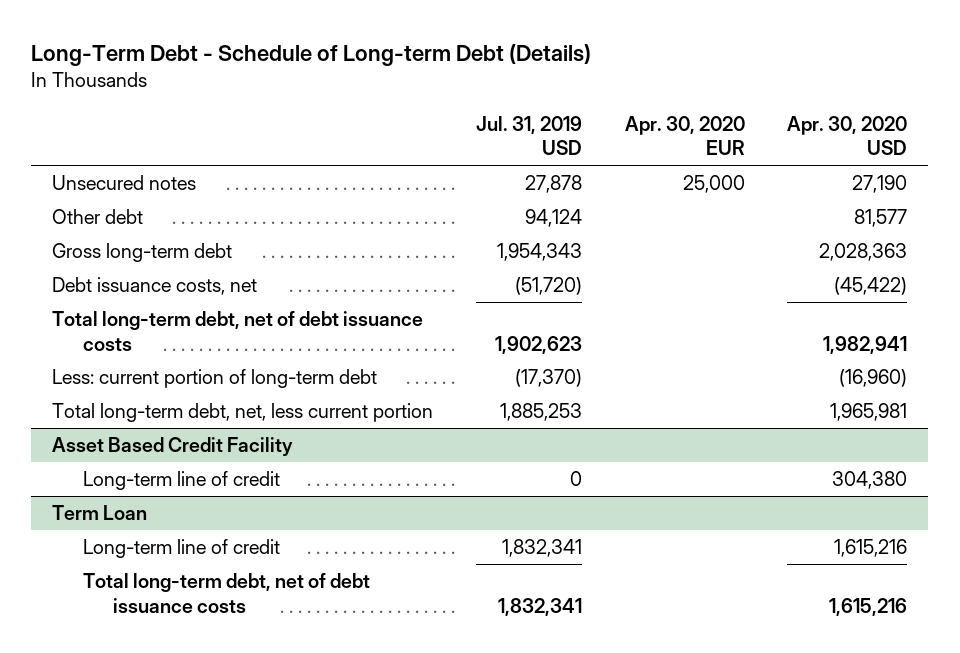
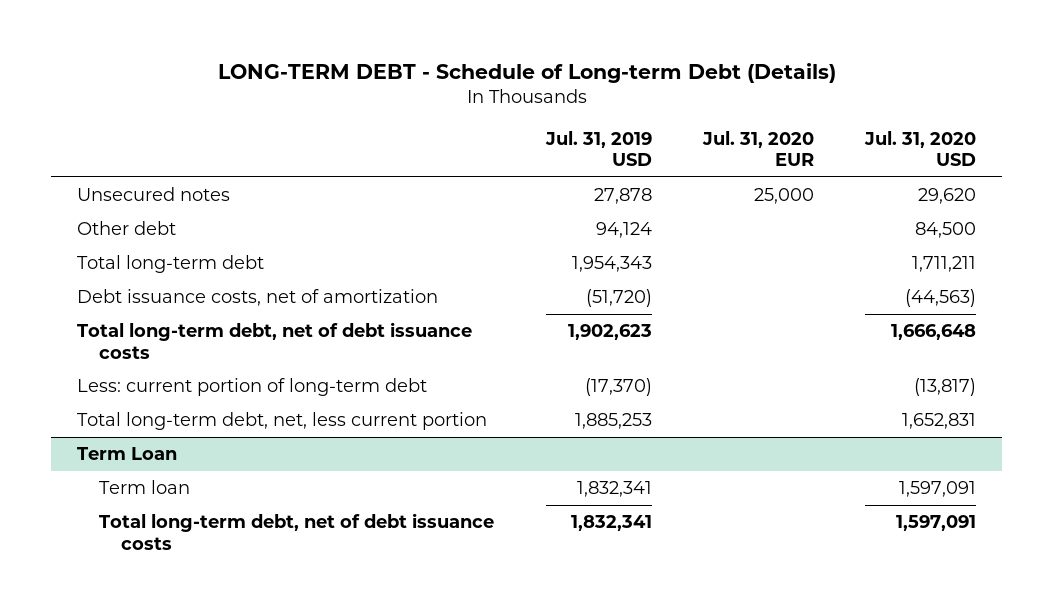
- Long-Term Debt - Schedule of Long-term Debt (Details)
+ LONG-TERM DEBT - Schedule of Long-term Debt (Details)
- | Jul. 31, 2019 USD | Apr. 30, 2020 EUR | Apr. 30, 2020 USD
+ | Jul. 31, 2019 USD | Jul. 31, 2020 EUR | Jul. 31, 2020 USD
- Gross long-term debt | 1,954,343 | | 2,028,363
- Debt issuance costs, net | (51,720) | | (45,422)
+ Total long-term debt | 1,954,343 | | 1,711,211
+ Debt issuance costs, net of amortization | (51,720) | | (44,563)
- Asset Based Credit Facility
- Long-term line of credit | 0 | | 304,380
@ Term Loan
- Long-term line of credit | 1,832,341 | | 1,615,216
+ Term loan | 1,832,341 | | 1,597,091

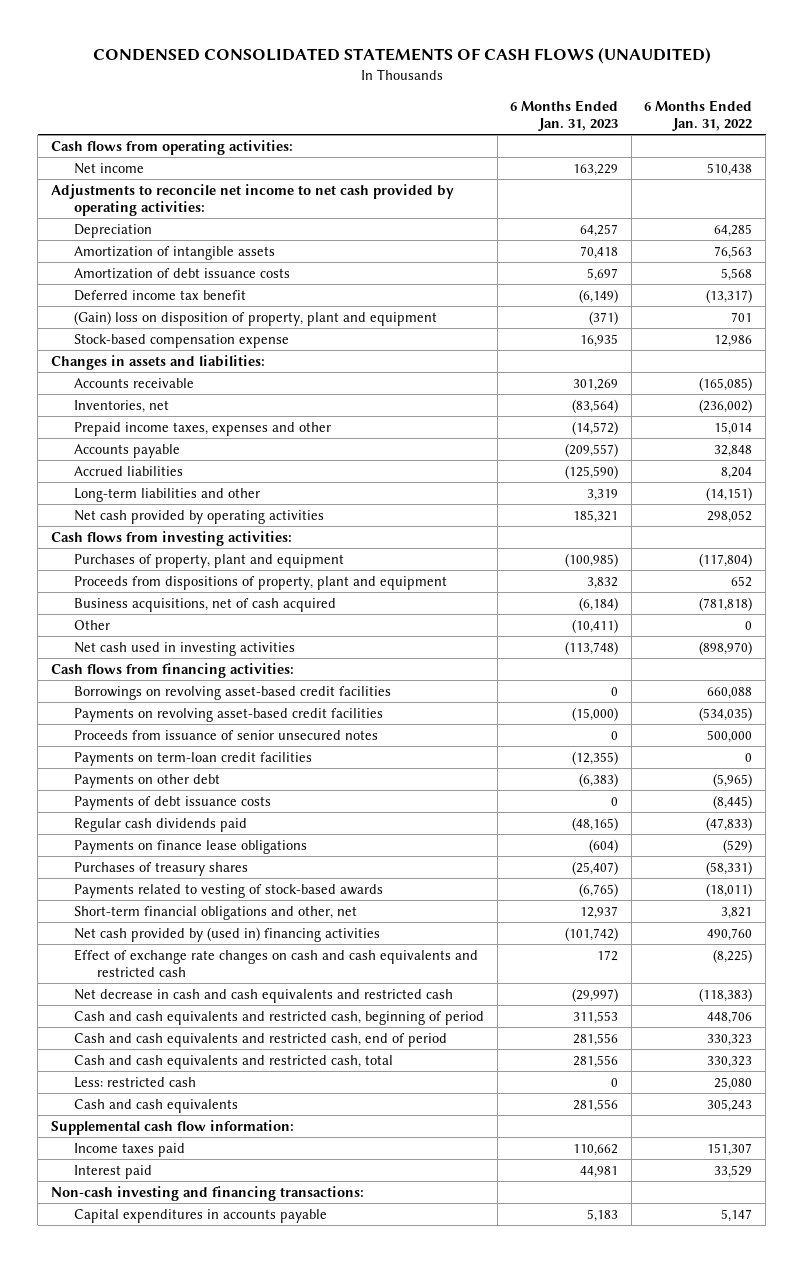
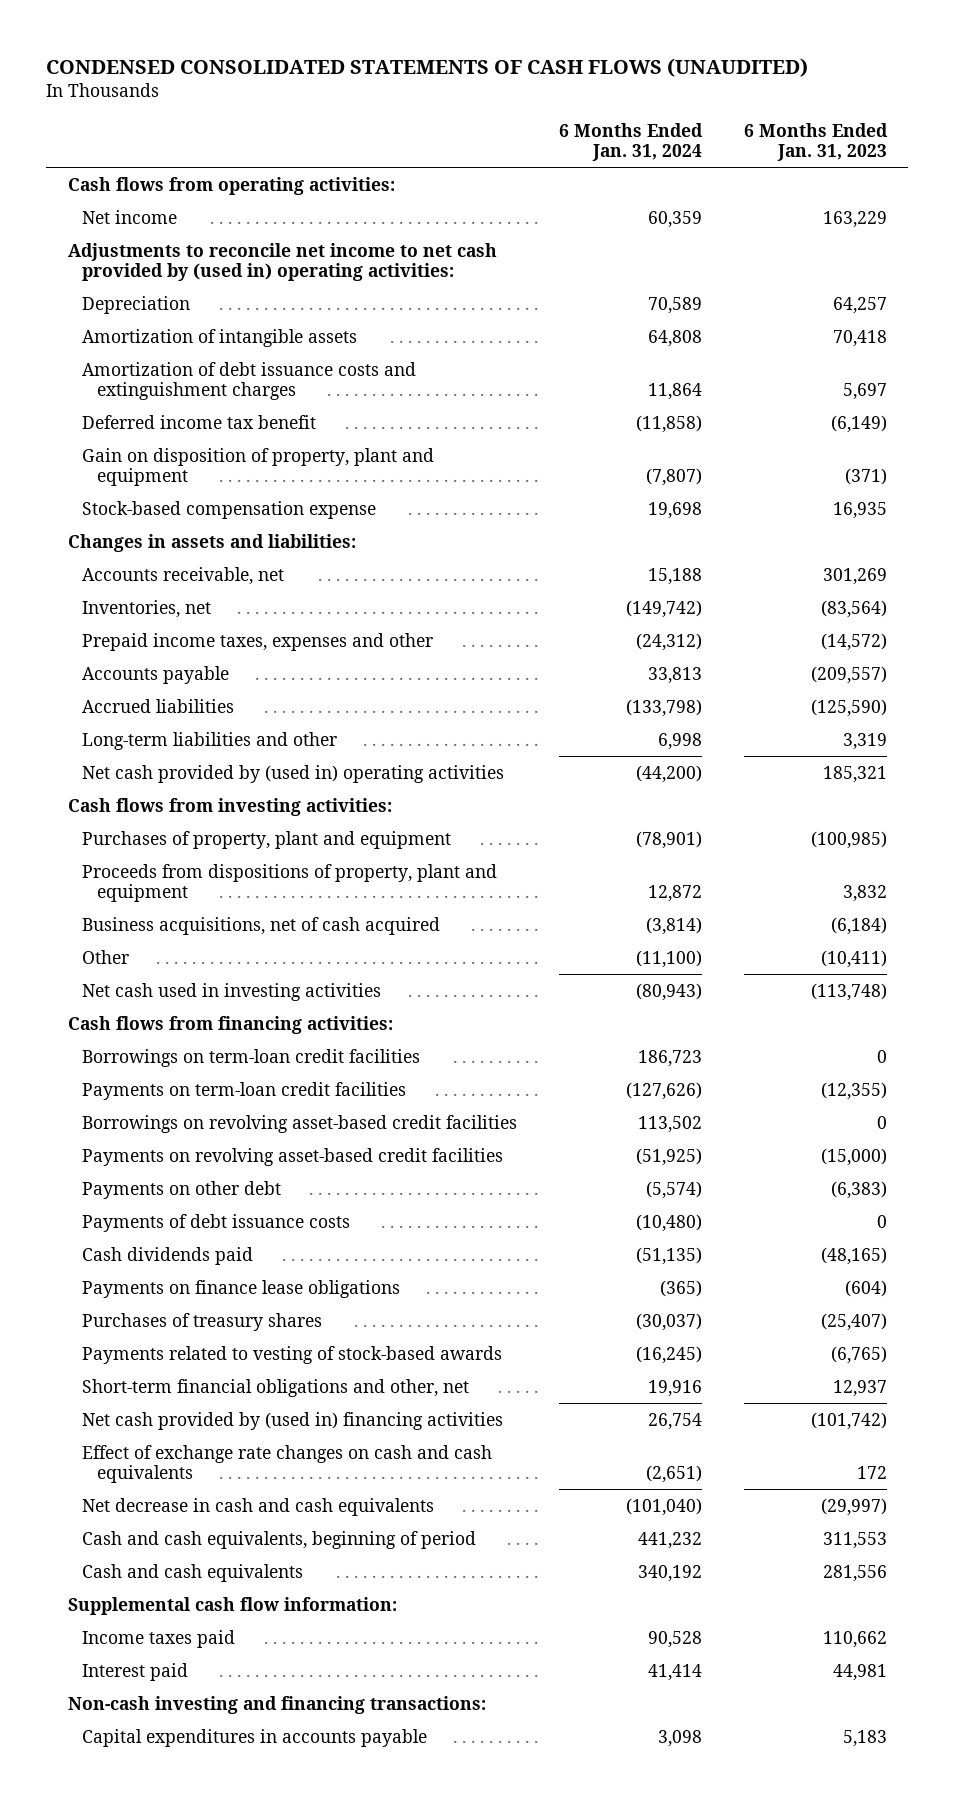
- | 6 Months Ended Jan. 31, 2023 | 6 Months Ended Jan. 31, 2022
+ | 6 Months Ended Jan. 31, 2024 | 6 Months Ended Jan. 31, 2023
- Adjustments to reconcile net income to net cash provided by operating activities:
+ Adjustments to reconcile net income to net cash provided by (used in) operating activities:
- Amortization of debt issuance costs | 5,697 | 5,568
+ Amortization of debt issuance costs and extinguishment charges | 11,864 | 5,697
- (Gain) loss on disposition of property, plant and equipment | (371) | 701
+ Gain on disposition of property, plant and equipment | (7,807) | (371)
- Accounts receivable | 301,269 | (165,085)
+ Accounts receivable, net | 15,188 | 301,269
- Net cash provided by operating activities | 185,321 | 298,052
+ Net cash provided by (used in) operating activities | (44,200) | 185,321
+ Borrowings on term-loan credit facilities | 186,723 | 0
moved up: Payments on term-loan credit facilities | (127,626) | (12,355)
- Proceeds from issuance of senior unsecured notes | 0 | 500,000
- Regular cash dividends paid | (48,165) | (47,833)
+ Cash dividends paid | (51,135) | (48,165)
- Effect of exchange rate changes on cash and cash equivalents and restricted cash | 172 | (8,225)
- Net decrease in cash and cash equivalents and restricted cash | (29,997) | (118,383)
- Cash and cash equivalents and restricted cash, beginning of period | 311,553 | 448,706
- Cash and cash equivalents and restricted cash, end of period | 281,556 | 330,323
- Cash and cash equivalents and restricted cash, total | 281,556 | 330,323
- Less: restricted cash | 0 | 25,080
+ Effect of exchange rate changes on cash and cash equivalents | (2,651) | 172
+ Net decrease in cash and cash equivalents | (101,040) | (29,997)
+ Cash and cash equivalents, beginning of period | 441,232 | 311,553

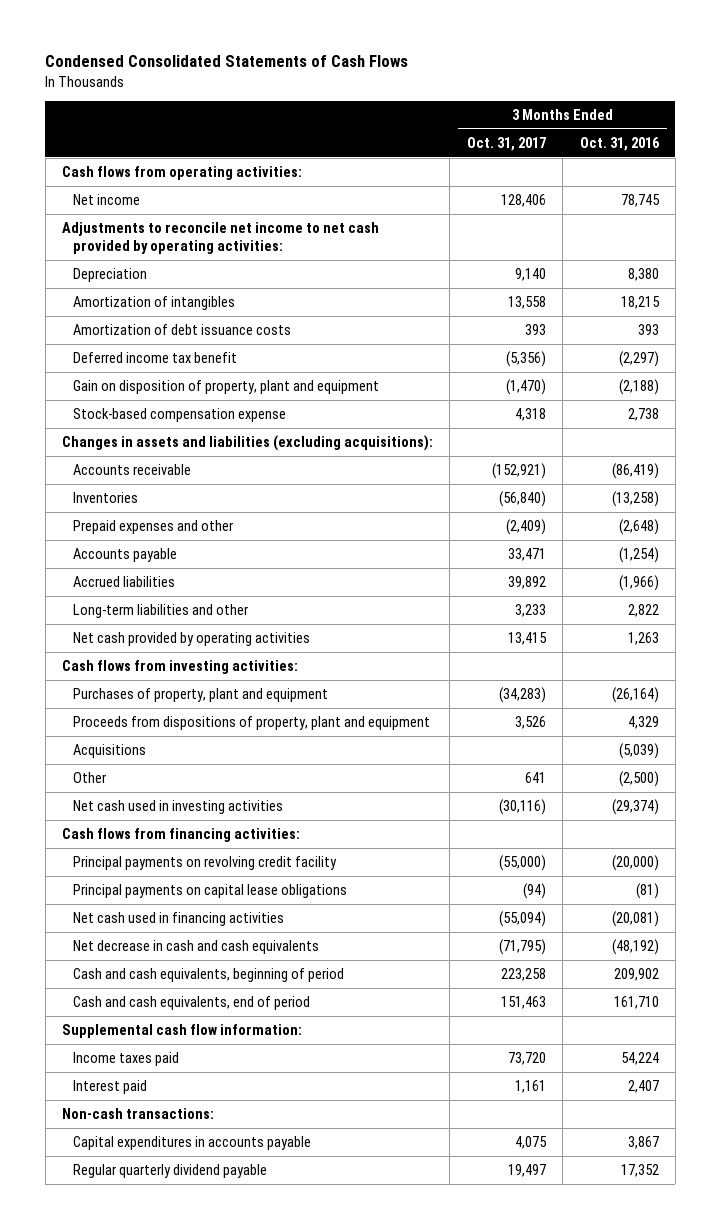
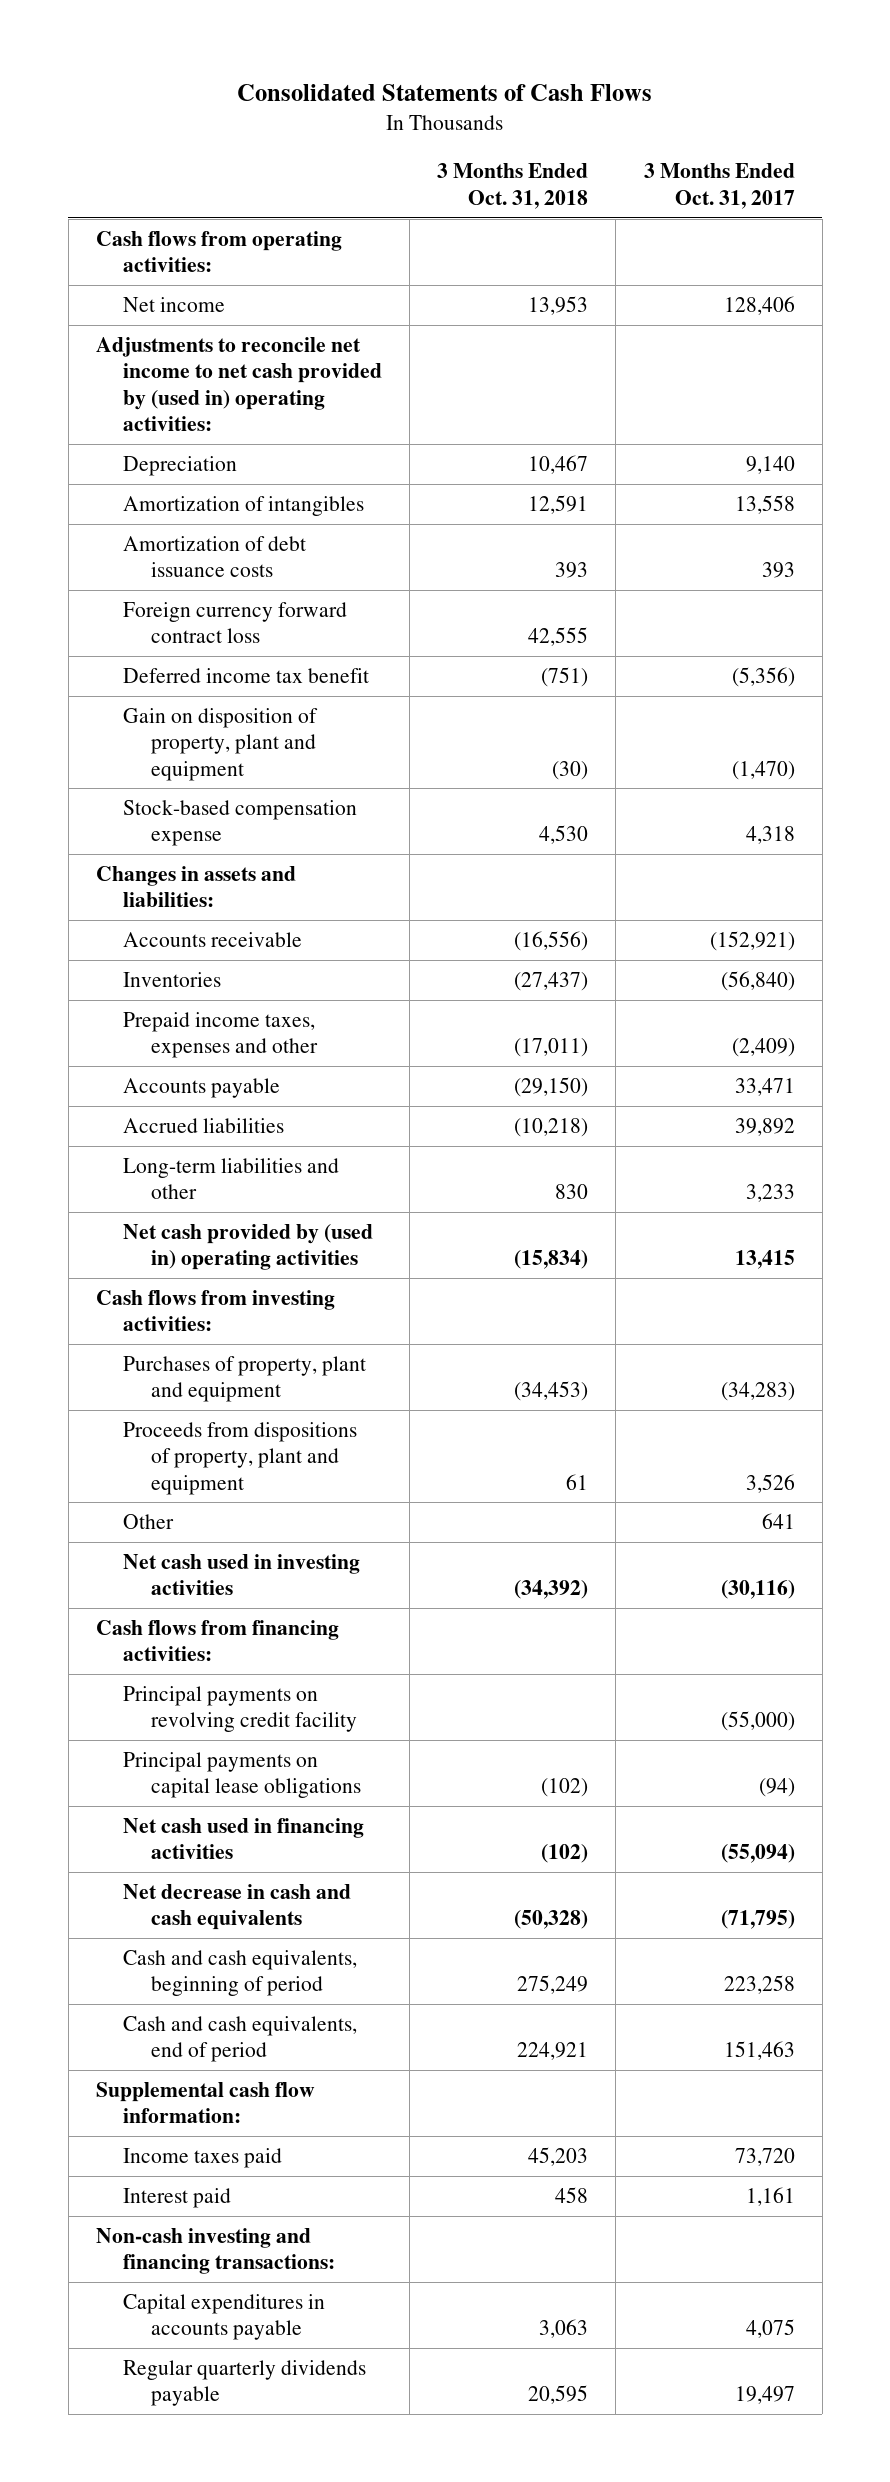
- Condensed Consolidated Statements of Cash Flows
+ Consolidated Statements of Cash Flows
- | 3 Months Ended Oct. 31, 2017 | 3 Months Ended Oct. 31, 2016
+ | 3 Months Ended Oct. 31, 2018 | 3 Months Ended Oct. 31, 2017
- Adjustments to reconcile net income to net cash provided by operating activities:
+ Adjustments to reconcile net income to net cash provided by (used in) operating activities:
+ Foreign currency forward contract loss | 42,555 |
- Changes in assets and liabilities (excluding acquisitions):
+ Changes in assets and liabilities:
- Prepaid expenses and other | (2,409) | (2,648)
+ Prepaid income taxes, expenses and other | (17,011) | (2,409)
- Net cash provided by operating activities | 13,415 | 1,263
+ Net cash provided by (used in) operating activities | (15,834) | 13,415
- Acquisitions | | (5,039)
- Non-cash transactions:
+ Non-cash investing and financing transactions:
- Regular quarterly dividend payable | 19,497 | 17,352
+ Regular quarterly dividends payable | 20,595 | 19,497

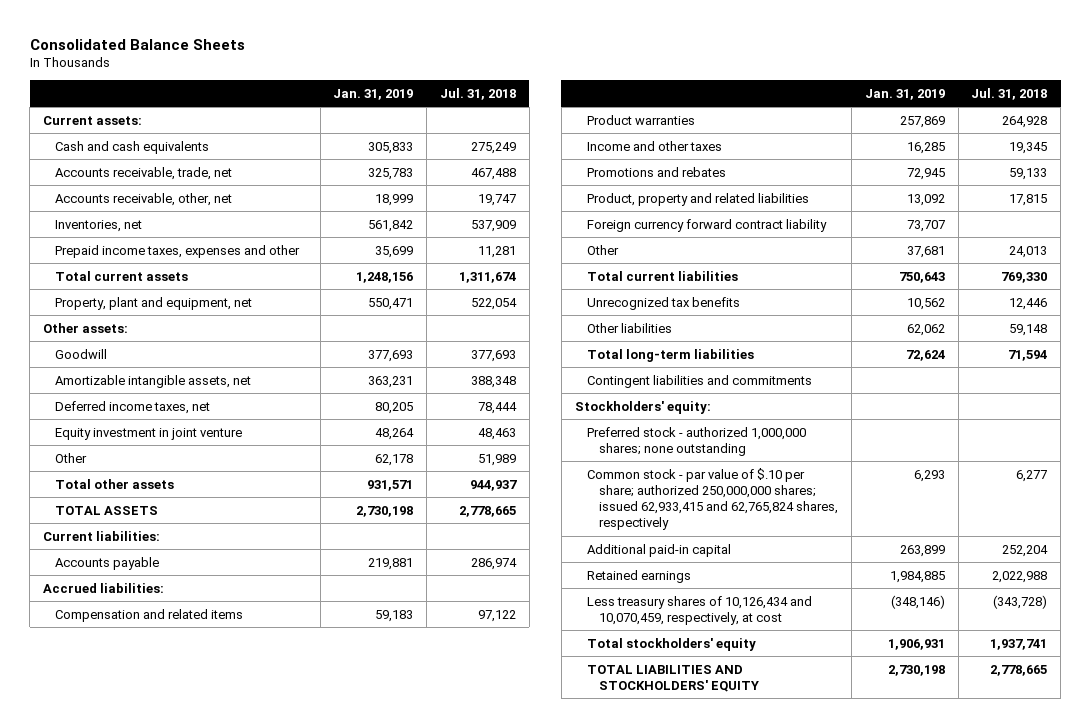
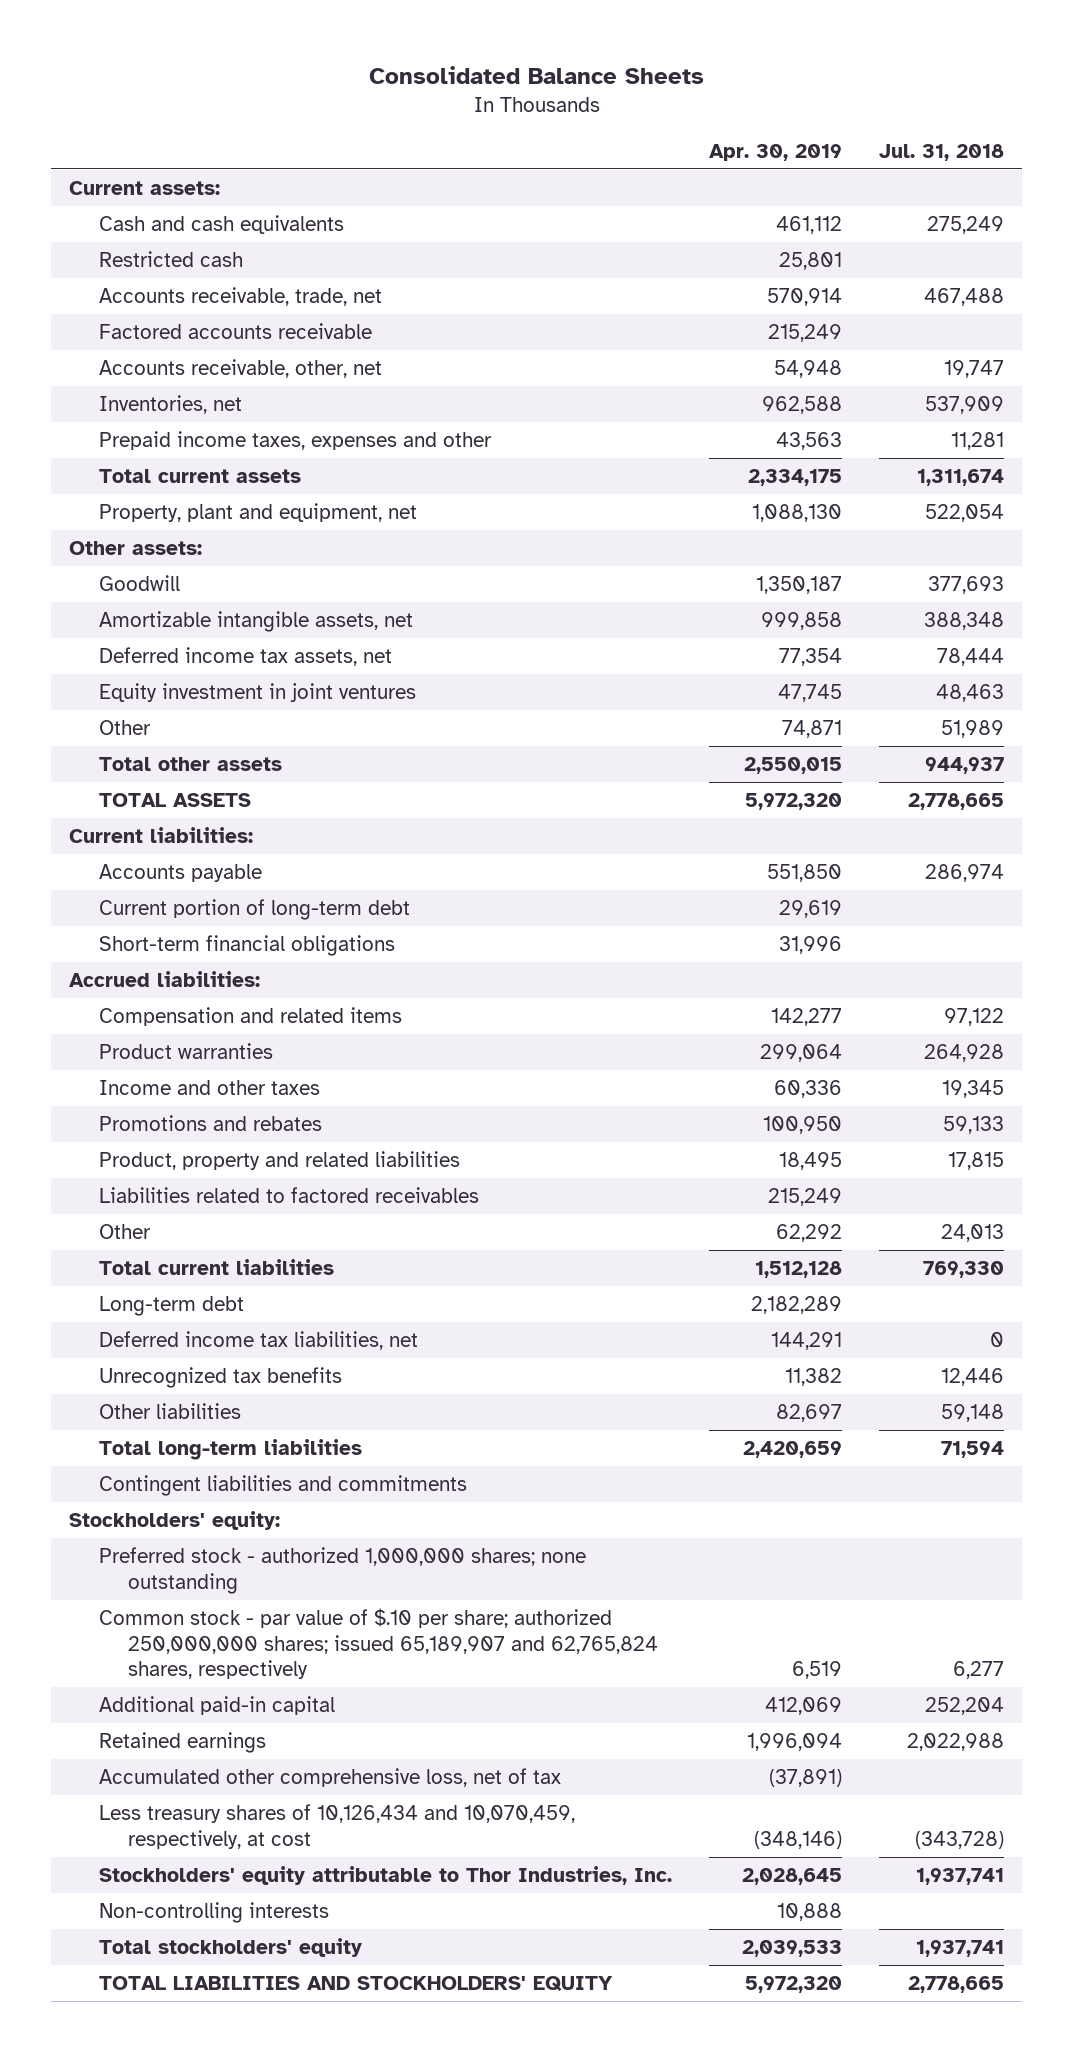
- | Jan. 31, 2019 | Jul. 31, 2018
+ | Apr. 30, 2019 | Jul. 31, 2018
+ Restricted cash | 25,801 |
+ Factored accounts receivable | 215,249 |
- Deferred income taxes, net | 80,205 | 78,444
- Equity investment in joint venture | 48,264 | 48,463
+ Deferred income tax assets, net | 77,354 | 78,444
+ Equity investment in joint ventures | 47,745 | 48,463
+ Current portion of long-term debt | 29,619 |
+ Short-term financial obligations | 31,996 |
- Foreign currency forward contract liability | 73,707 |
+ Liabilities related to factored receivables | 215,249 |
+ Long-term debt | 2,182,289 |
+ Deferred income tax liabilities, net | 144,291 | 0
- Common stock - par value of $.10 per share; authorized 250,000,000 shares; issued 62,933,415 and 62,765,824 shares, respectively | 6,293 | 6,277
+ Common stock - par value of $.10 per share; authorized 250,000,000 shares; issued 65,189,907 and 62,765,824 shares, respectively | 6,519 | 6,277
+ Accumulated other comprehensive loss, net of tax | (37,891) |
+ Stockholders' equity attributable to Thor Industries, Inc. | 2,028,645 | 1,937,741
+ Non-controlling interests | 10,888 |

